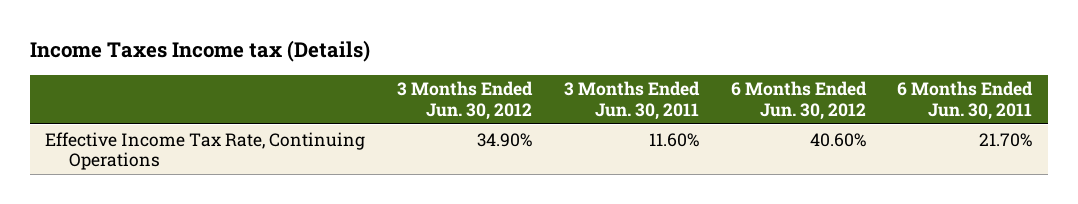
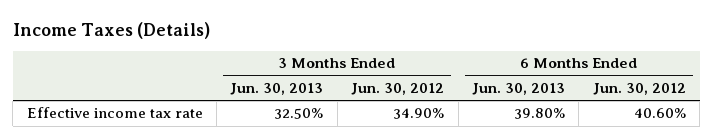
- Income Taxes Income tax (Details)
+ Income Taxes (Details)
- | 3 Months Ended Jun. 30, 2012 | 3 Months Ended Jun. 30, 2011 | 6 Months Ended Jun. 30, 2012 | 6 Months Ended Jun. 30, 2011
+ | 3 Months Ended Jun. 30, 2013 | 3 Months Ended Jun. 30, 2012 | 6 Months Ended Jun. 30, 2013 | 6 Months Ended Jun. 30, 2012
- Effective Income Tax Rate, Continuing Operations | 34.90% | 11.60% | 40.60% | 21.70%
+ Effective income tax rate | 32.50% | 34.90% | 39.80% | 40.60%

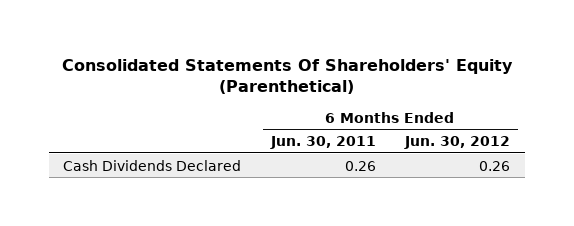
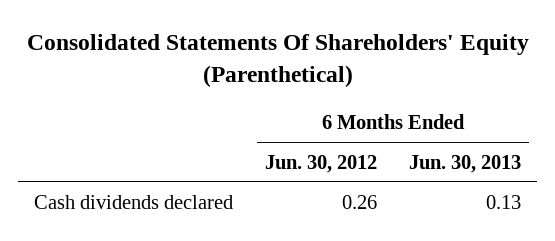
- | 6 Months Ended Jun. 30, 2011 | 6 Months Ended Jun. 30, 2012
+ | 6 Months Ended Jun. 30, 2012 | 6 Months Ended Jun. 30, 2013
- Cash Dividends Declared | 0.26 | 0.26
+ Cash dividends declared | 0.26 | 0.13

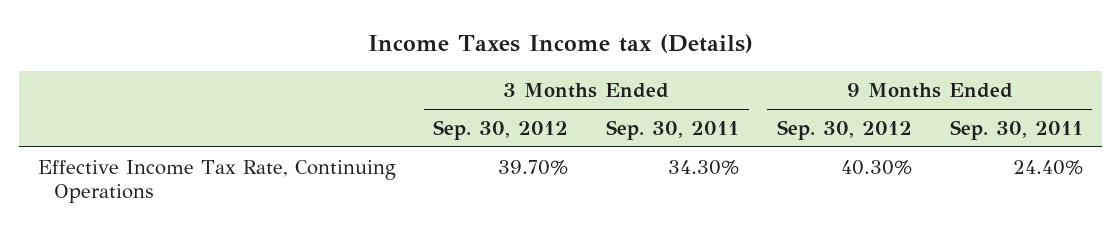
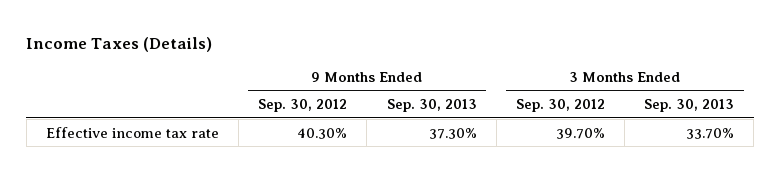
- Income Taxes Income tax (Details)
+ Income Taxes (Details)
- | 3 Months Ended Sep. 30, 2012 | 3 Months Ended Sep. 30, 2011 | 9 Months Ended Sep. 30, 2012 | 9 Months Ended Sep. 30, 2011
+ | 9 Months Ended Sep. 30, 2012 | 9 Months Ended Sep. 30, 2013 | 3 Months Ended Sep. 30, 2012 | 3 Months Ended Sep. 30, 2013
- Effective Income Tax Rate, Continuing Operations | 39.70% | 34.30% | 40.30% | 24.40%
+ Effective income tax rate | 40.30% | 37.30% | 39.70% | 33.70%

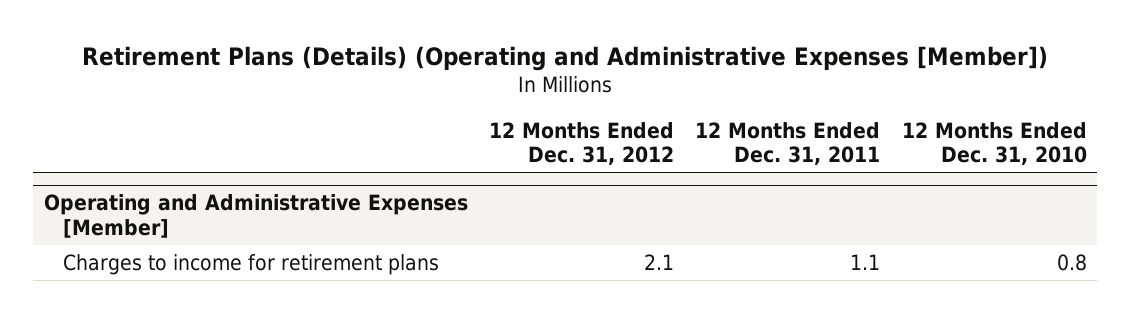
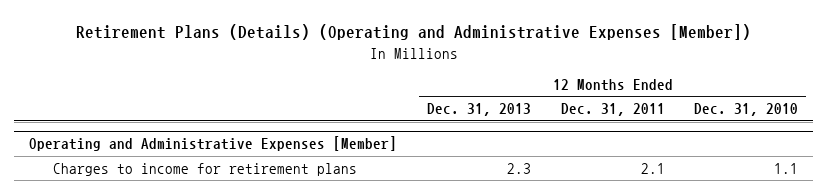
- | 12 Months Ended Dec. 31, 2012 | 12 Months Ended Dec. 31, 2011 | 12 Months Ended Dec. 31, 2010
+ | 12 Months Ended Dec. 31, 2013 | 12 Months Ended Dec. 31, 2011 | 12 Months Ended Dec. 31, 2010
@ Operating and Administrative Expenses [Member]
- Charges to income for retirement plans | 2.1 | 1.1 | 0.8
+ Charges to income for retirement plans | 2.3 | 2.1 | 1.1

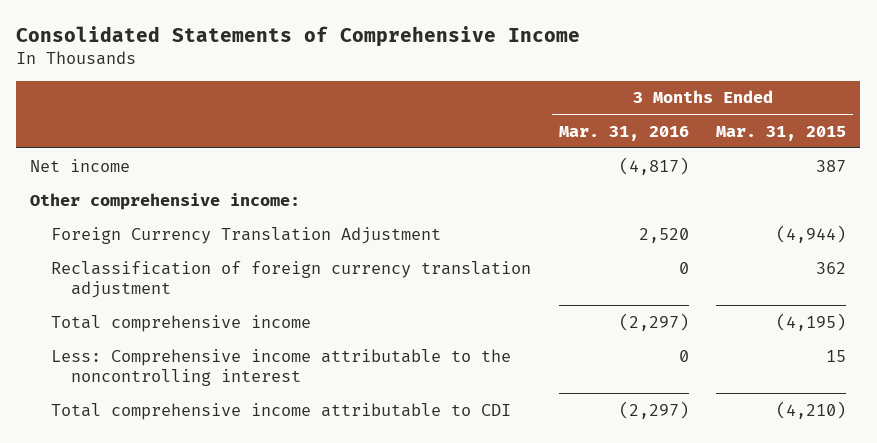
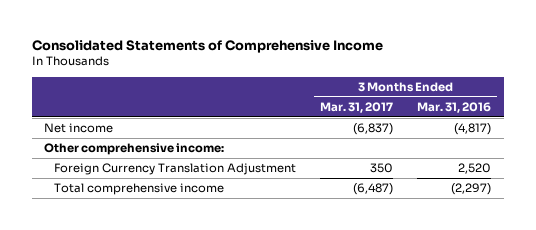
- | 3 Months Ended Mar. 31, 2016 | 3 Months Ended Mar. 31, 2015
+ | 3 Months Ended Mar. 31, 2017 | 3 Months Ended Mar. 31, 2016
- Reclassification of foreign currency translation adjustment | 0 | 362
- Less: Comprehensive income attributable to the noncontrolling interest | 0 | 15
- Total comprehensive income attributable to CDI | (2,297) | (4,210)

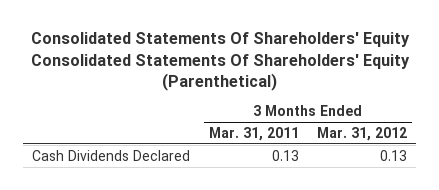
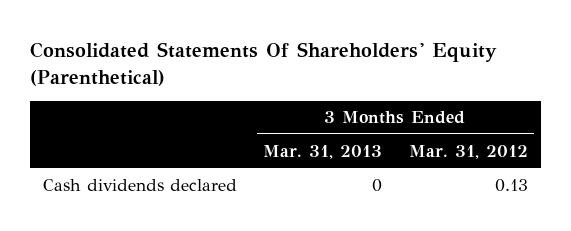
- Consolidated Statements Of Shareholders' Equity Consolidated Statements Of Shareholders' Equity (Parenthetical)
+ Consolidated Statements Of Shareholders' Equity (Parenthetical)
- | 3 Months Ended Mar. 31, 2011 | 3 Months Ended Mar. 31, 2012
+ | 3 Months Ended Mar. 31, 2013 | 3 Months Ended Mar. 31, 2012
- Cash Dividends Declared | 0.13 | 0.13
+ Cash dividends declared | 0 | 0.13

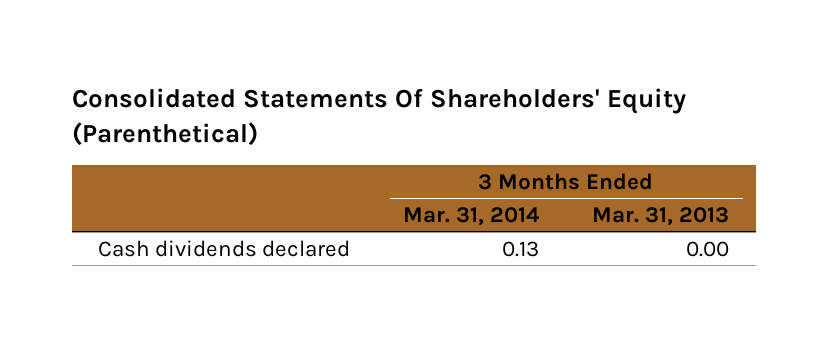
- | 3 Months Ended Mar. 31, 2013 | 3 Months Ended Mar. 31, 2012
+ | 3 Months Ended Mar. 31, 2014 | 3 Months Ended Mar. 31, 2013
- Cash dividends declared | 0 | 0.13
+ Cash dividends declared | 0.13 | 0.00

